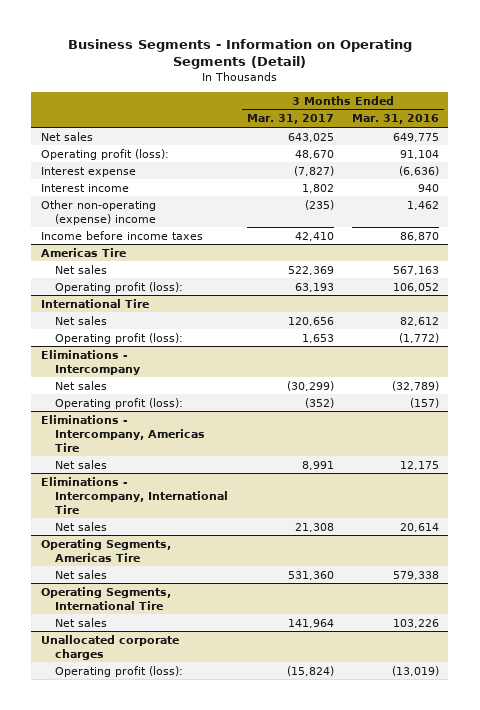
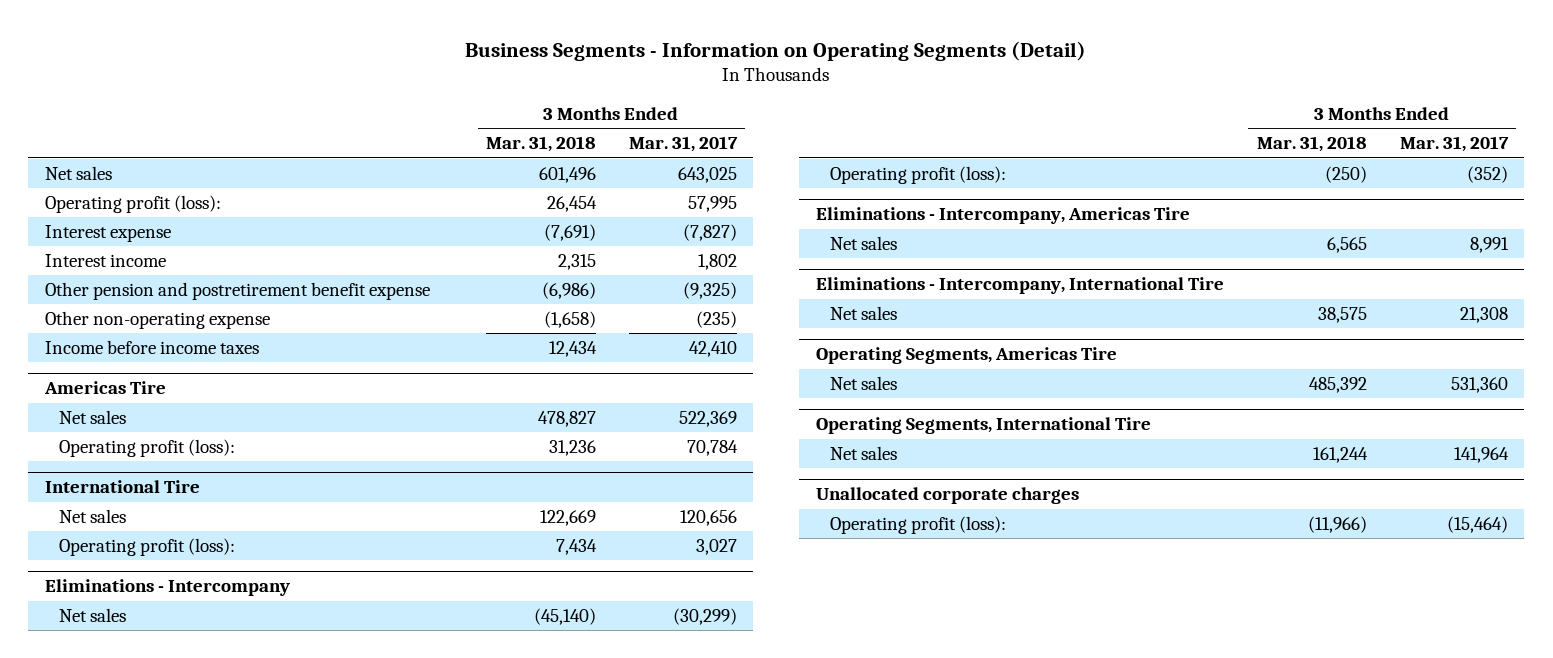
- | 3 Months Ended Mar. 31, 2017 | 3 Months Ended Mar. 31, 2016
+ | 3 Months Ended Mar. 31, 2018 | 3 Months Ended Mar. 31, 2017
- Operating profit (loss): | 48,670 | 91,104
+ Operating profit (loss): | 26,454 | 57,995
- Other non-operating (expense) income | (235) | 1,462
+ Other pension and postretirement benefit expense | (6,986) | (9,325)
+ Other non-operating expense | (1,658) | (235)
@ Americas Tire
- Operating profit (loss): | 63,193 | 106,052
+ Operating profit (loss): | 31,236 | 70,784
@ International Tire
- Operating profit (loss): | 1,653 | (1,772)
+ Operating profit (loss): | 7,434 | 3,027
@ Unallocated corporate charges
- Operating profit (loss): | (15,824) | (13,019)
+ Operating profit (loss): | (11,966) | (15,464)

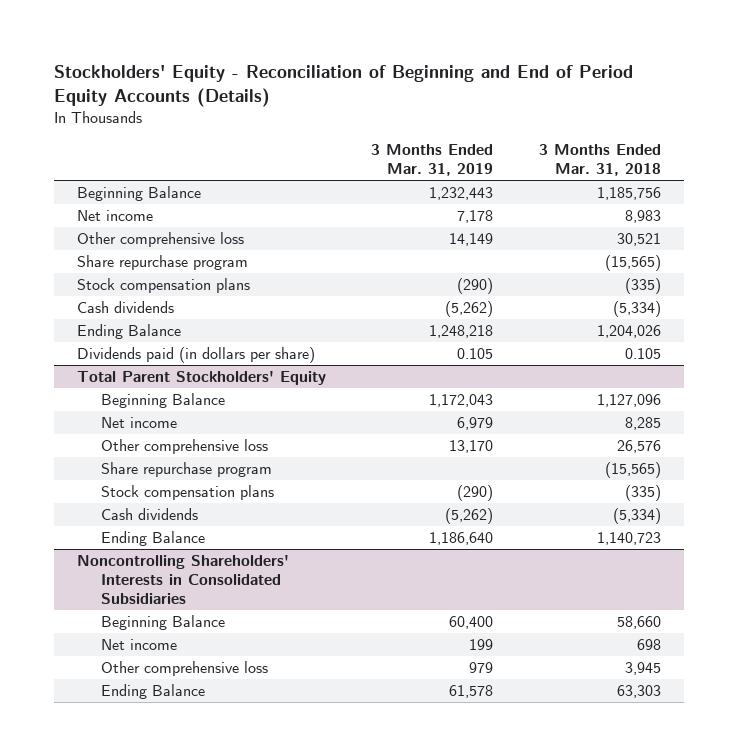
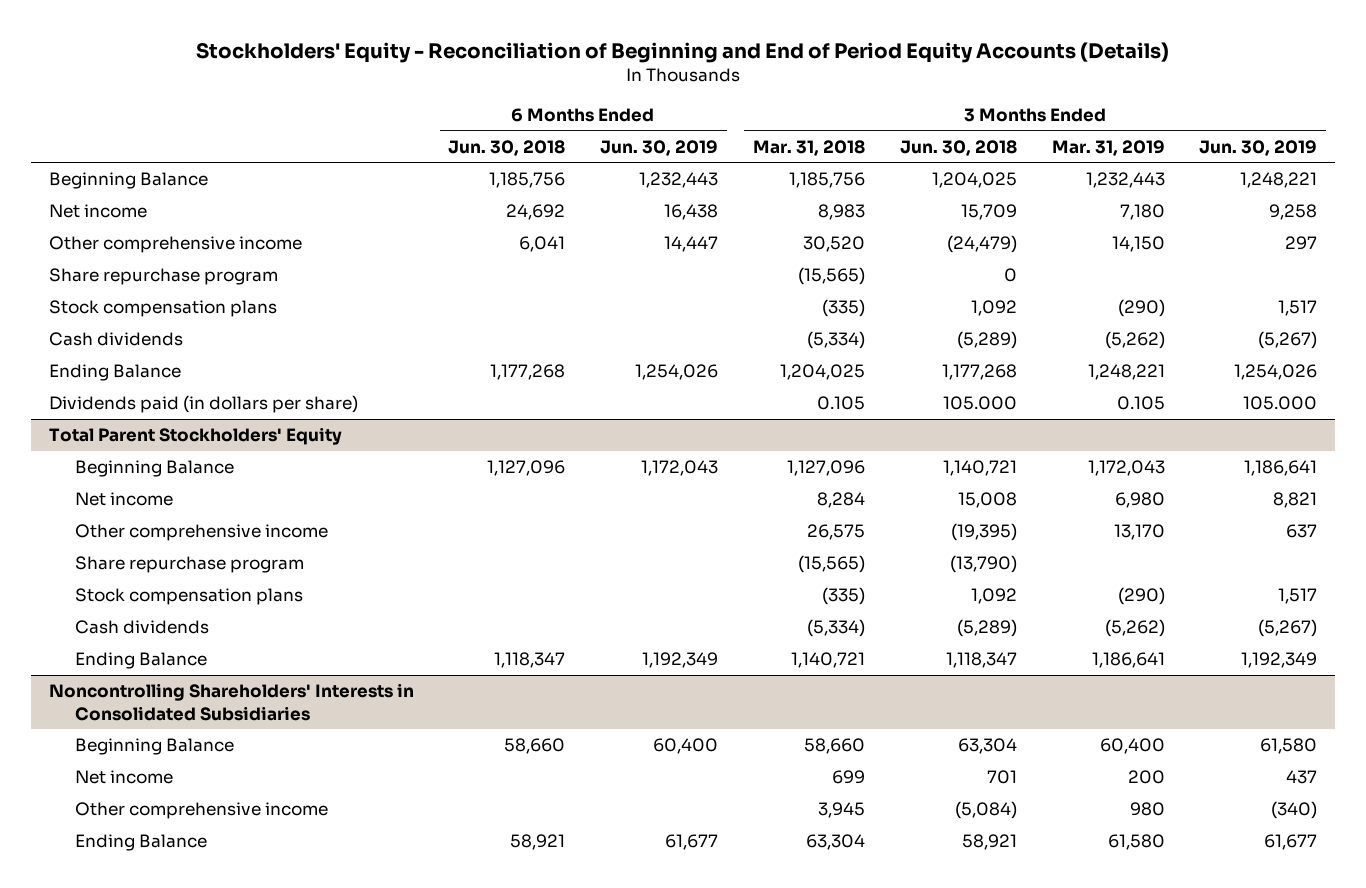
- | 3 Months Ended Mar. 31, 2019 | 3 Months Ended Mar. 31, 2018
+ | 6 Months Ended Jun. 30, 2018 | 6 Months Ended Jun. 30, 2019 | 3 Months Ended Mar. 31, 2018 | 3 Months Ended Jun. 30, 2018 | 3 Months Ended Mar. 31, 2019 | 3 Months Ended Jun. 30, 2019
- Net income | 7,178 | 8,983
- Other comprehensive loss | 14,149 | 30,521
+ Net income | 24,692 | 16,438 | 8,983 | 15,709 | 7,180 | 9,258
+ Other comprehensive income | 6,041 | 14,447 | 30,520 | (24,479) | 14,150 | 297
- Ending Balance | 1,248,218 | 1,204,026
+ Ending Balance | 1,177,268 | 1,254,026 | 1,204,025 | 1,177,268 | 1,248,221 | 1,254,026
@ Total Parent Stockholders' Equity
- Net income | 6,979 | 8,285
- Other comprehensive loss | 13,170 | 26,576
+ Net income | | | 8,284 | 15,008 | 6,980 | 8,821
+ Other comprehensive income | | | 26,575 | (19,395) | 13,170 | 637
- Ending Balance | 1,186,640 | 1,140,723
+ Ending Balance | 1,118,347 | 1,192,349 | 1,140,721 | 1,118,347 | 1,186,641 | 1,192,349
@ Noncontrolling Shareholders' Interests in Consolidated Subsidiaries
- Net income | 199 | 698
- Other comprehensive loss | 979 | 3,945
- Ending Balance | 61,578 | 63,303
+ Net income | | | 699 | 701 | 200 | 437
+ Other comprehensive income | | | 3,945 | (5,084) | 980 | (340)
+ Ending Balance | 58,921 | 61,677 | 63,304 | 58,921 | 61,580 | 61,677

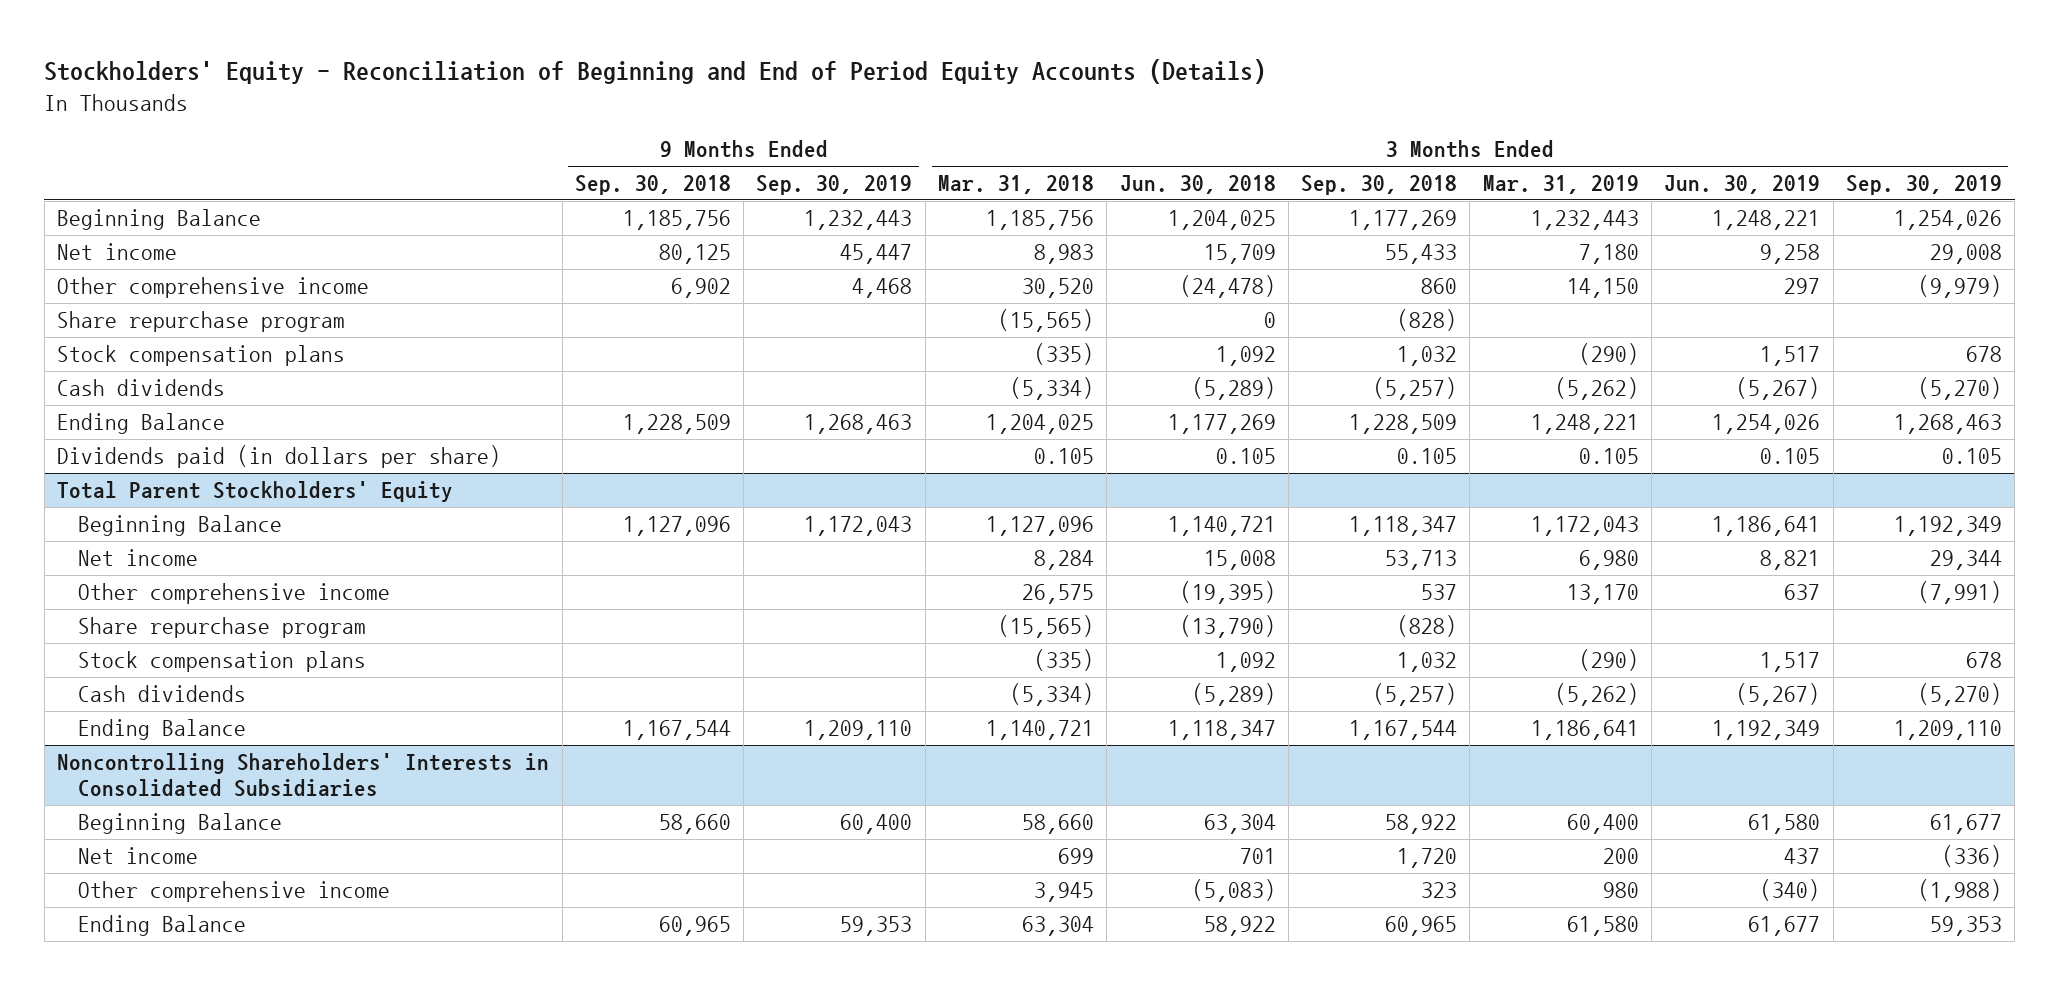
- | 6 Months Ended Jun. 30, 2018 | 6 Months Ended Jun. 30, 2019 | 3 Months Ended Mar. 31, 2018 | 3 Months Ended Jun. 30, 2018 | 3 Months Ended Mar. 31, 2019 | 3 Months Ended Jun. 30, 2019
+ | 9 Months Ended Sep. 30, 2018 | 9 Months Ended Sep. 30, 2019 | 3 Months Ended Mar. 31, 2018 | 3 Months Ended Jun. 30, 2018 | 3 Months Ended Sep. 30, 2018 | 3 Months Ended Mar. 31, 2019 | 3 Months Ended Jun. 30, 2019 | 3 Months Ended Sep. 30, 2019
- Other comprehensive income | 6,041 | 14,447 | 30,520 | (24,479) | 14,150 | 297
+ Other comprehensive income | 6,902 | 4,468 | 30,520 | (24,478) | 860 | 14,150 | 297 | (9,979)
- Ending Balance | 1,177,268 | 1,254,026 | 1,204,025 | 1,177,268 | 1,248,221 | 1,254,026
- Dividends paid (in dollars per share) | | | 0.105 | 105.000 | 0.105 | 105.000
+ Ending Balance | 1,228,509 | 1,268,463 | 1,204,025 | 1,177,269 | 1,228,509 | 1,248,221 | 1,254,026 | 1,268,463
+ Dividends paid (in dollars per share) | | | 0.105 | 0.105 | 0.105 | 0.105 | 0.105 | 0.105
@ Noncontrolling Shareholders' Interests in Consolidated Subsidiaries
- Other comprehensive income | | | 3,945 | (5,084) | 980 | (340)
- Ending Balance | 58,921 | 61,677 | 63,304 | 58,921 | 61,580 | 61,677
+ Other comprehensive income | | | 3,945 | (5,083) | 323 | 980 | (340) | (1,988)
+ Ending Balance | 60,965 | 59,353 | 63,304 | 58,922 | 60,965 | 61,580 | 61,677 | 59,353

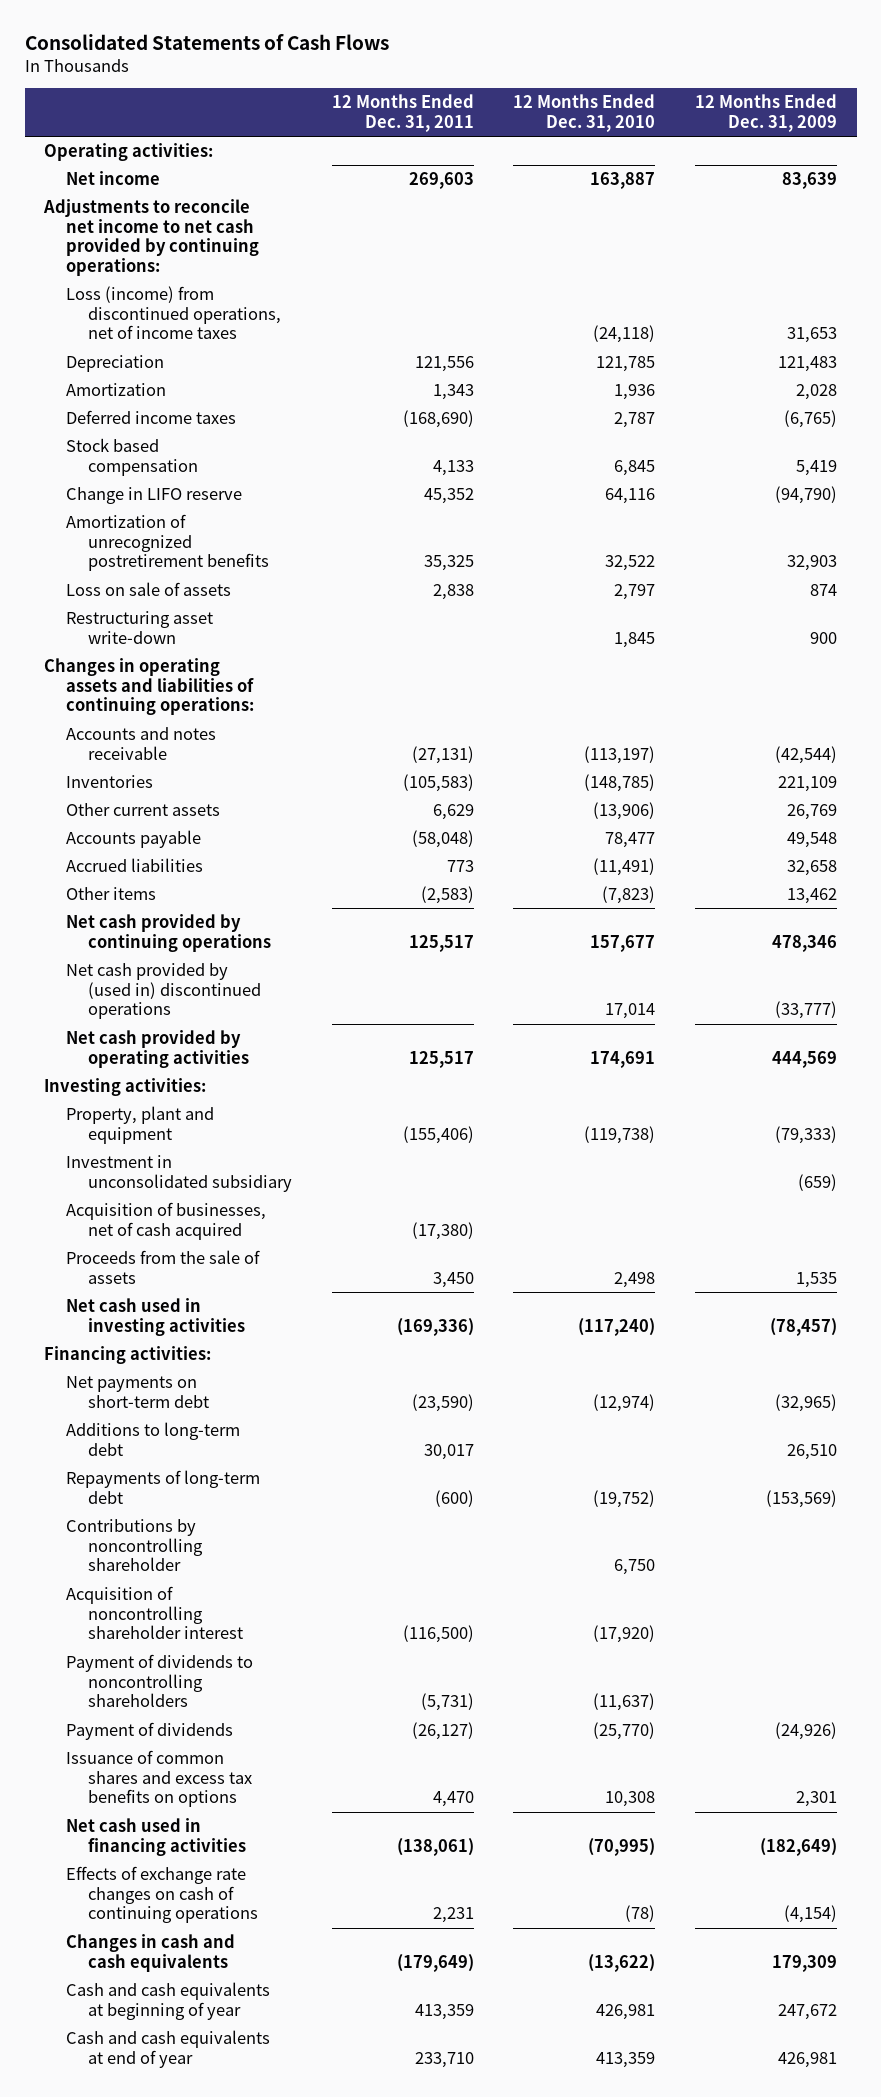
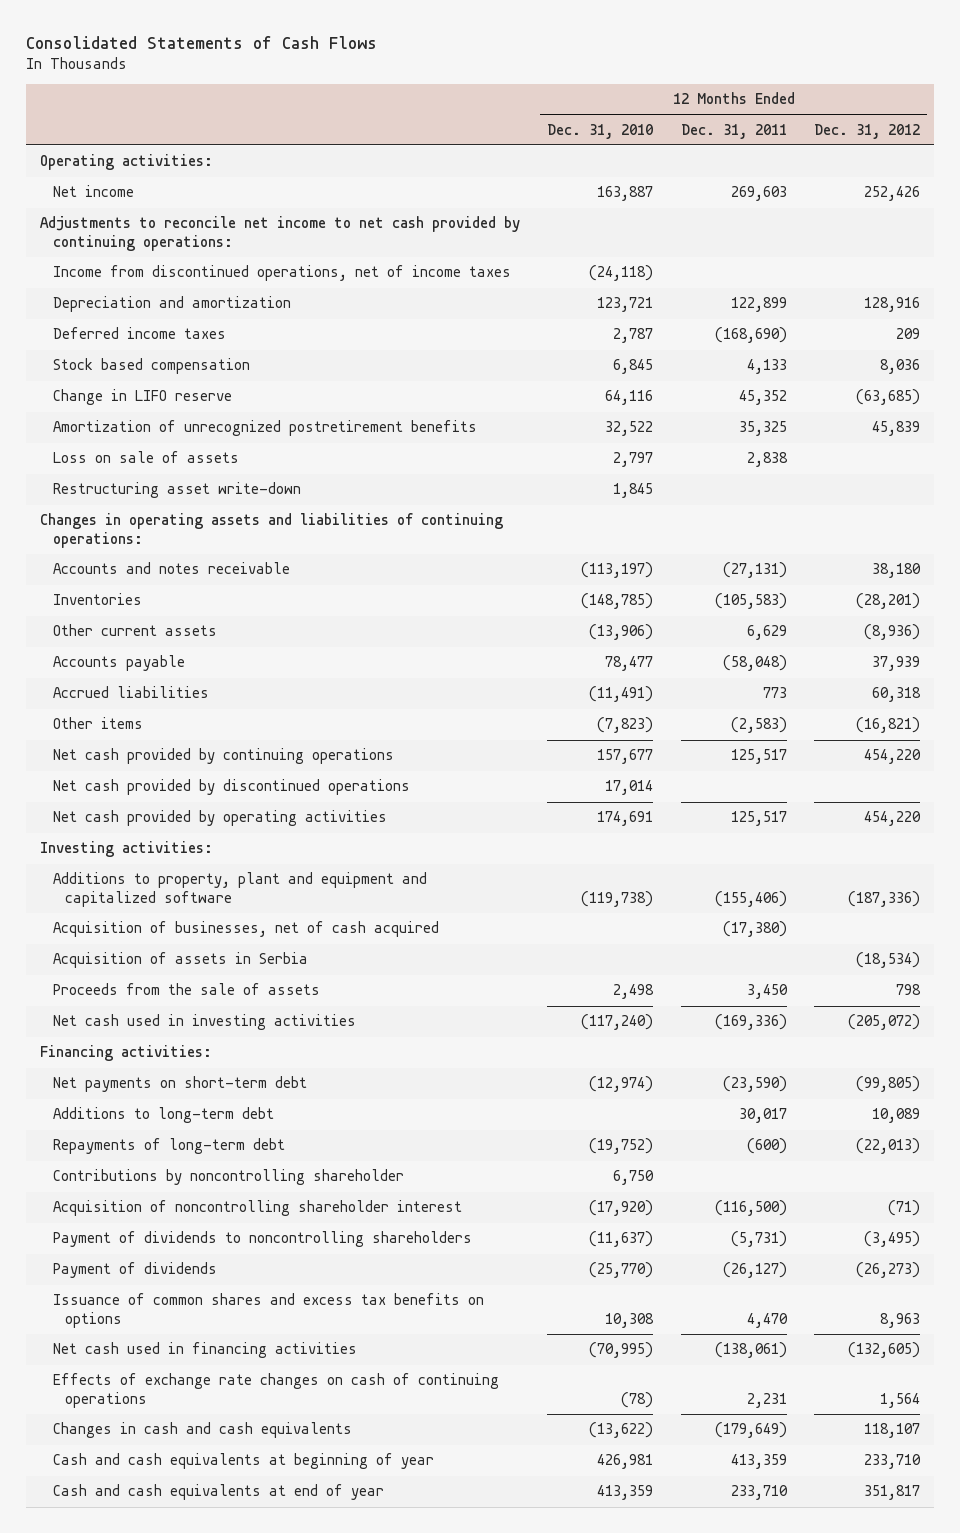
- | 12 Months Ended Dec. 31, 2011 | 12 Months Ended Dec. 31, 2010 | 12 Months Ended Dec. 31, 2009
+ | 12 Months Ended Dec. 31, 2010 | 12 Months Ended Dec. 31, 2011 | 12 Months Ended Dec. 31, 2012
- Loss (income) from discontinued operations, net of income taxes | | (24,118) | 31,653
- Depreciation | 121,556 | 121,785 | 121,483
- Amortization | 1,343 | 1,936 | 2,028
+ Income from discontinued operations, net of income taxes | (24,118) | |
+ Depreciation and amortization | 123,721 | 122,899 | 128,916
- Net cash provided by (used in) discontinued operations | | 17,014 | (33,777)
+ Net cash provided by discontinued operations | 17,014 | |
- Property, plant and equipment | (155,406) | (119,738) | (79,333)
- Investment in unconsolidated subsidiary | | | (659)
+ Additions to property, plant and equipment and capitalized software | (119,738) | (155,406) | (187,336)
+ Acquisition of assets in Serbia | | | (18,534)

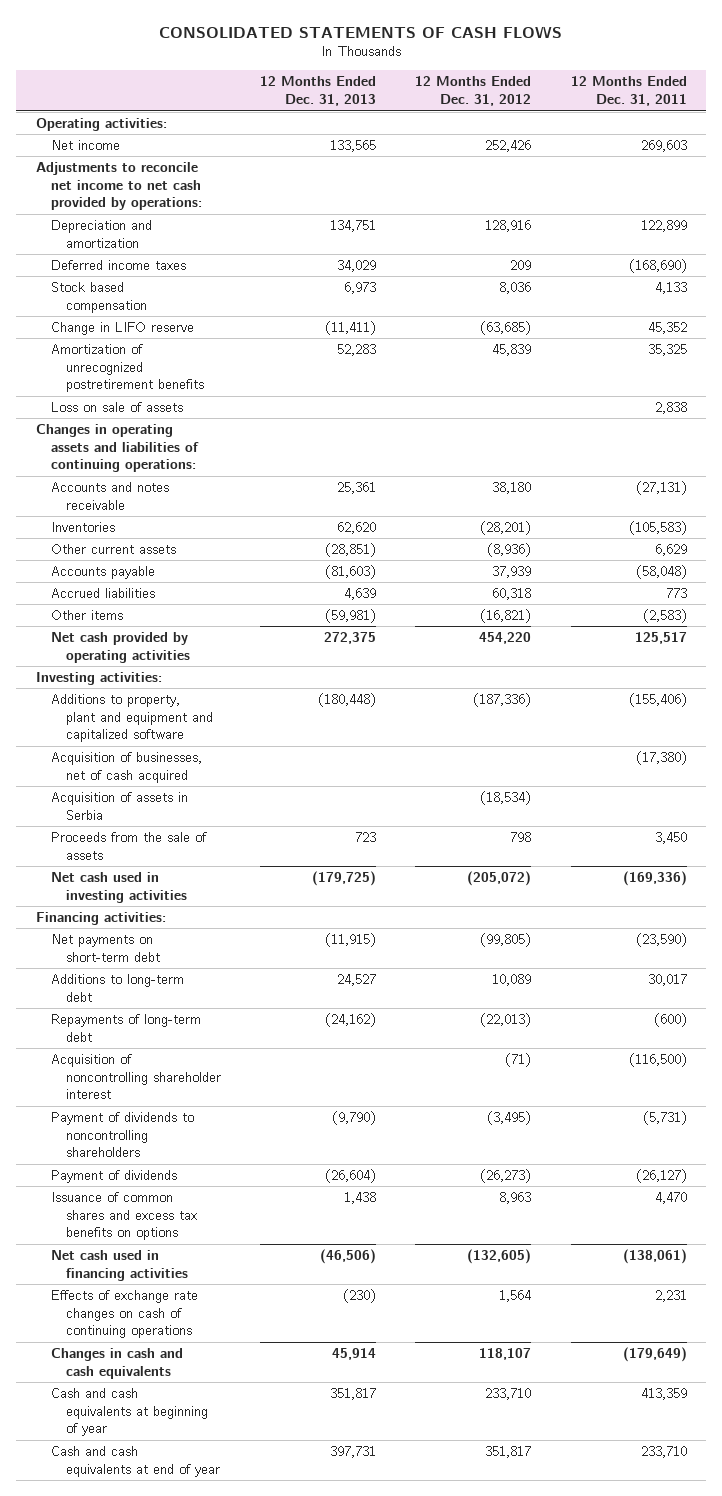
- Consolidated Statements of Cash Flows
+ CONSOLIDATED STATEMENTS OF CASH FLOWS
- | 12 Months Ended Dec. 31, 2010 | 12 Months Ended Dec. 31, 2011 | 12 Months Ended Dec. 31, 2012
+ | 12 Months Ended Dec. 31, 2013 | 12 Months Ended Dec. 31, 2012 | 12 Months Ended Dec. 31, 2011
- Adjustments to reconcile net income to net cash provided by continuing operations:
- Income from discontinued operations, net of income taxes | (24,118) | |
+ Adjustments to reconcile net income to net cash provided by operations:
- Restructuring asset write-down | 1,845 | |
- Net cash provided by continuing operations | 157,677 | 125,517 | 454,220
- Net cash provided by discontinued operations | 17,014 | |
- Contributions by noncontrolling shareholder | 6,750 | |

